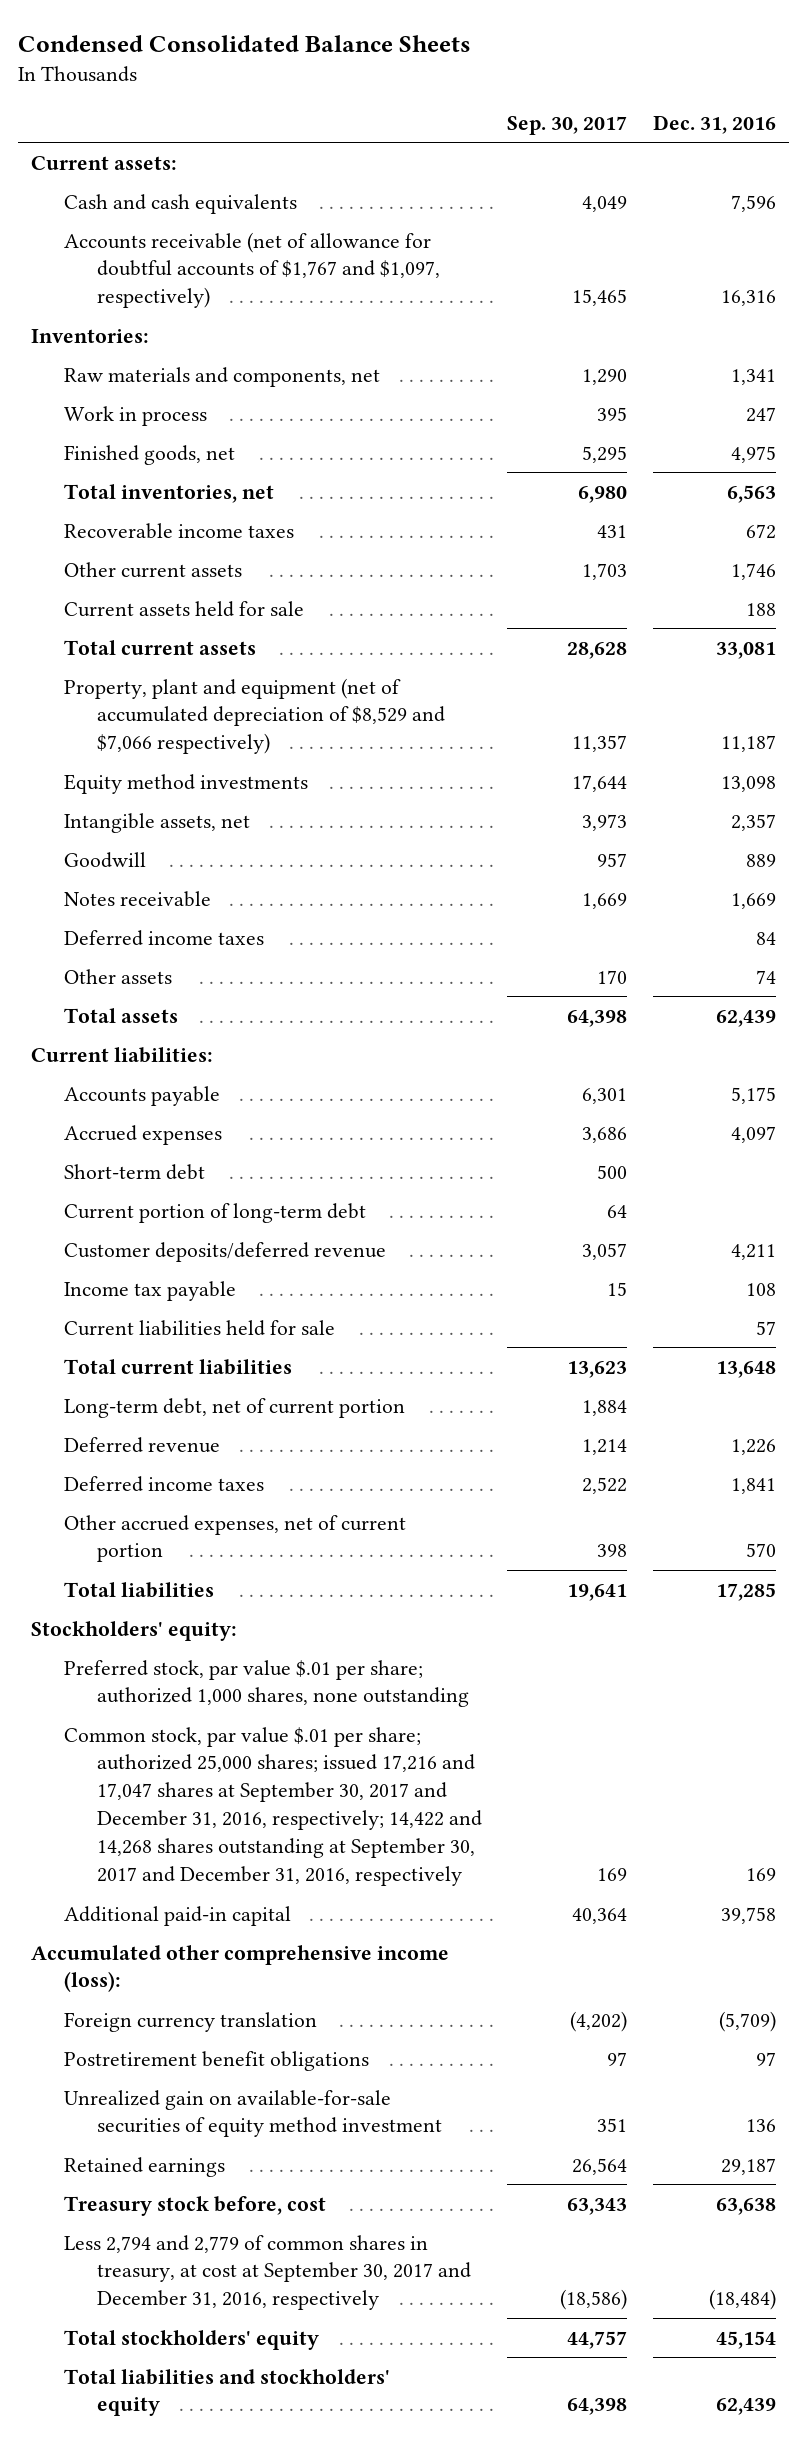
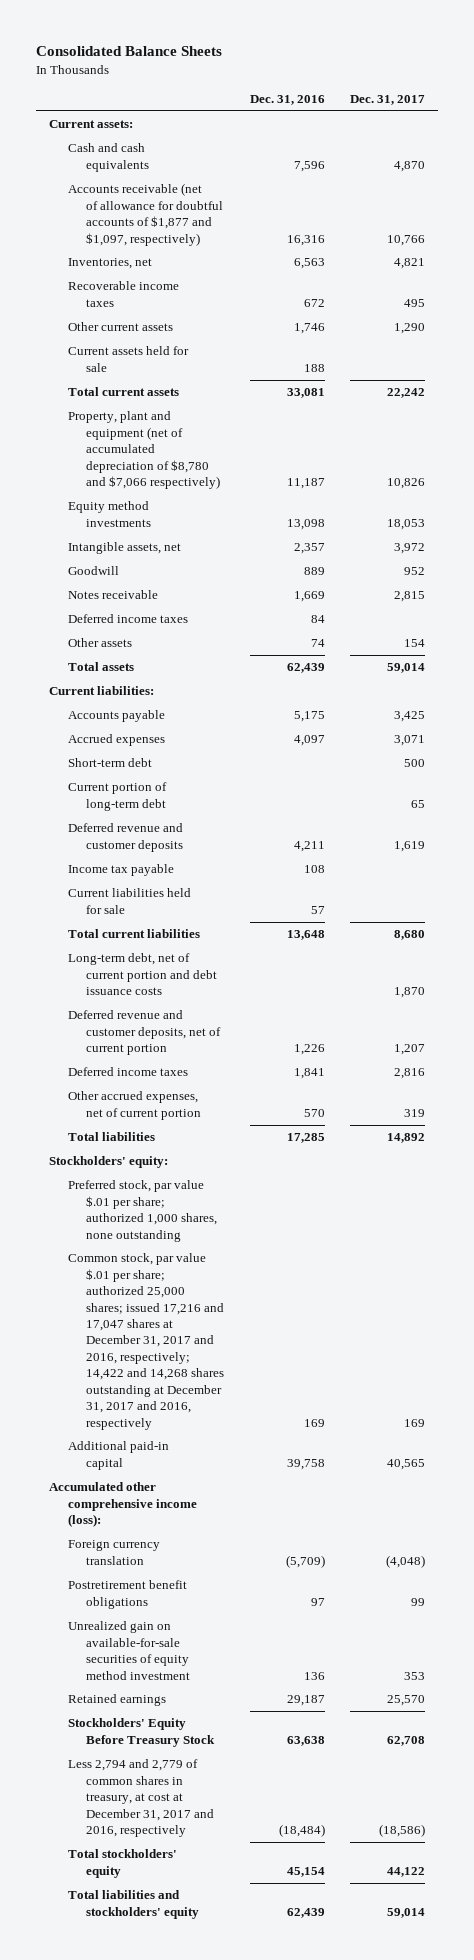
- Condensed Consolidated Balance Sheets
+ Consolidated Balance Sheets
- | Sep. 30, 2017 | Dec. 31, 2016
+ | Dec. 31, 2016 | Dec. 31, 2017
- Accounts receivable (net of allowance for doubtful accounts of $1,767 and $1,097, respectively) | 15,465 | 16,316
- Inventories:
- Raw materials and components, net | 1,290 | 1,341
- Work in process | 395 | 247
- Finished goods, net | 5,295 | 4,975
- Total inventories, net | 6,980 | 6,563
+ Accounts receivable (net of allowance for doubtful accounts of $1,877 and $1,097, respectively) | 16,316 | 10,766
+ Inventories, net | 6,563 | 4,821
- Property, plant and equipment (net of accumulated depreciation of $8,529 and $7,066 respectively) | 11,357 | 11,187
+ Property, plant and equipment (net of accumulated depreciation of $8,780 and $7,066 respectively) | 11,187 | 10,826
- Customer deposits/deferred revenue | 3,057 | 4,211
+ Deferred revenue and customer deposits | 4,211 | 1,619
- Long-term debt, net of current portion | 1,884 |
- Deferred revenue | 1,214 | 1,226
+ Long-term debt, net of current portion and debt issuance costs | | 1,870
+ Deferred revenue and customer deposits, net of current portion | 1,226 | 1,207
- Common stock, par value $.01 per share; authorized 25,000 shares; issued 17,216 and 17,047 shares at September 30, 2017 and December 31, 2016, respectively; 14,422 and 14,268 shares outstanding at September 30, 2017 and December 31, 2016, respectively | 169 | 169
+ Common stock, par value $.01 per share; authorized 25,000 shares; issued 17,216 and 17,047 shares at December 31, 2017 and 2016, respectively; 14,422 and 14,268 shares outstanding at December 31, 2017 and 2016, respectively | 169 | 169
- Treasury stock before, cost | 63,343 | 63,638
- Less 2,794 and 2,779 of common shares in treasury, at cost at September 30, 2017 and December 31, 2016, respectively | (18,586) | (18,484)
+ Stockholders' Equity Before Treasury Stock | 63,638 | 62,708
+ Less 2,794 and 2,779 of common shares in treasury, at cost at December 31, 2017 and 2016, respectively | (18,484) | (18,586)

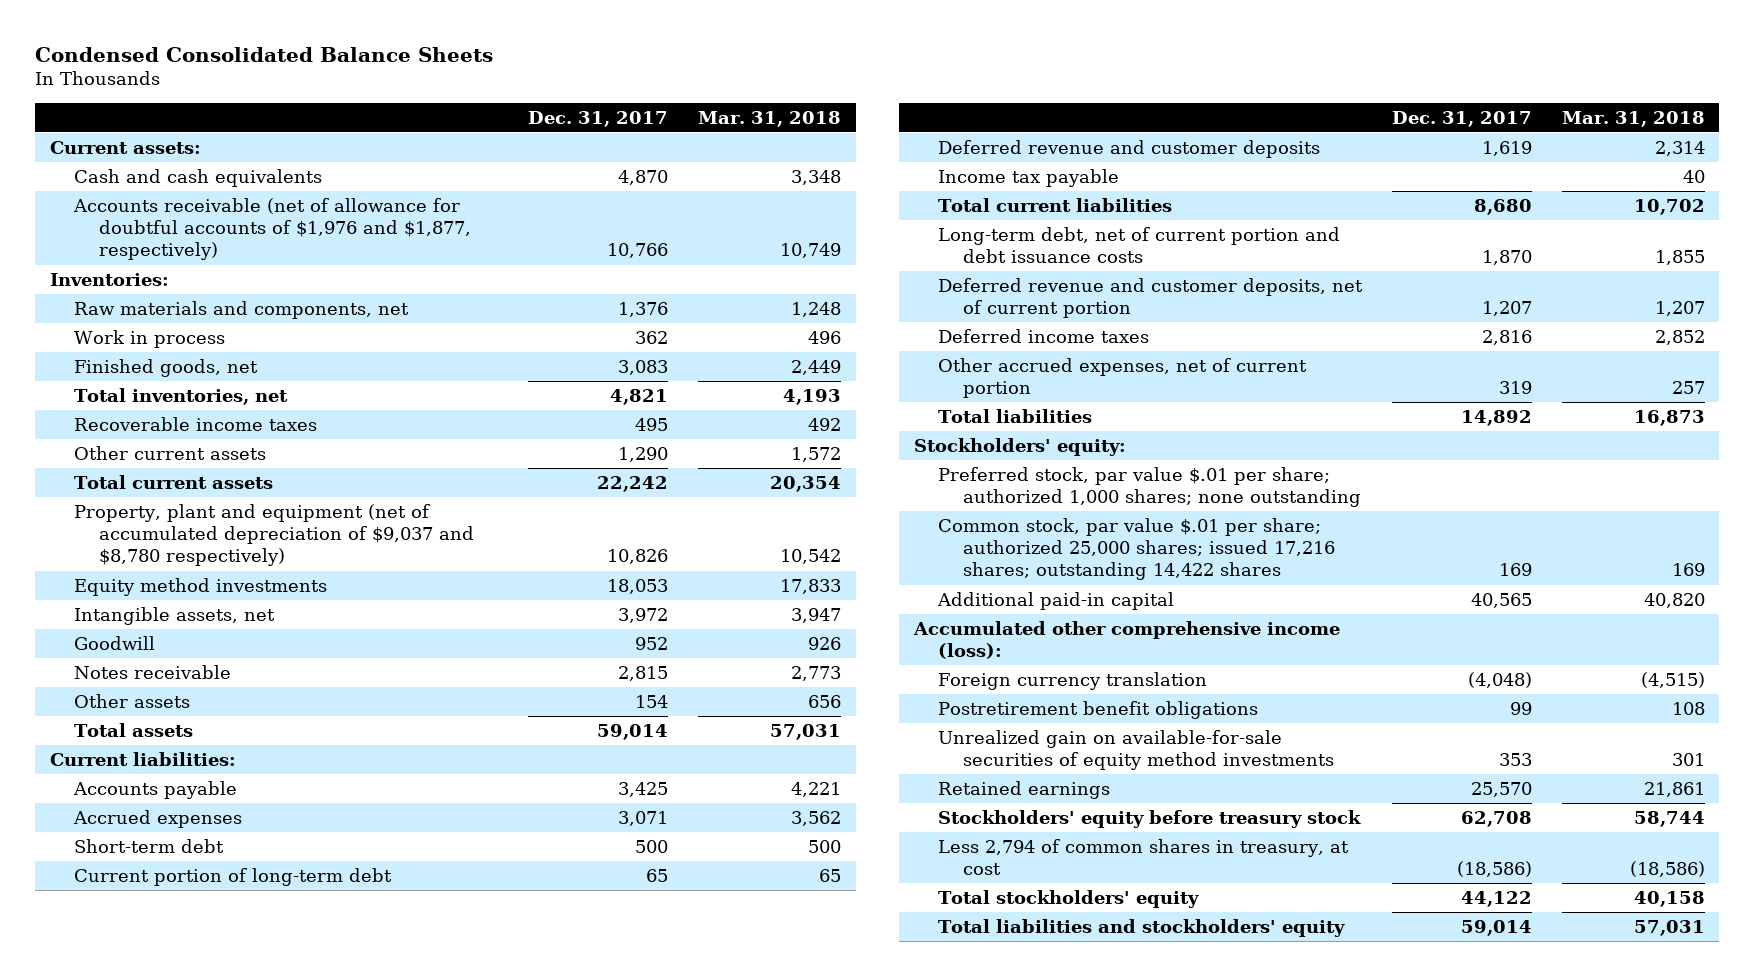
- Consolidated Balance Sheets
+ Condensed Consolidated Balance Sheets
- | Dec. 31, 2016 | Dec. 31, 2017
+ | Dec. 31, 2017 | Mar. 31, 2018
- Accounts receivable (net of allowance for doubtful accounts of $1,877 and $1,097, respectively) | 16,316 | 10,766
- Inventories, net | 6,563 | 4,821
+ Accounts receivable (net of allowance for doubtful accounts of $1,976 and $1,877, respectively) | 10,766 | 10,749
+ Inventories:
+ Raw materials and components, net | 1,376 | 1,248
+ Work in process | 362 | 496
+ Finished goods, net | 3,083 | 2,449
+ Total inventories, net | 4,821 | 4,193
- Current assets held for sale | 188 |
- Property, plant and equipment (net of accumulated depreciation of $8,780 and $7,066 respectively) | 11,187 | 10,826
+ Property, plant and equipment (net of accumulated depreciation of $9,037 and $8,780 respectively) | 10,826 | 10,542
- Deferred income taxes | 84 |
- Current liabilities held for sale | 57 |
- Preferred stock, par value $.01 per share; authorized 1,000 shares, none outstanding
- Common stock, par value $.01 per share; authorized 25,000 shares; issued 17,216 and 17,047 shares at December 31, 2017 and 2016, respectively; 14,422 and 14,268 shares outstanding at December 31, 2017 and 2016, respectively | 169 | 169
+ Preferred stock, par value $.01 per share; authorized 1,000 shares; none outstanding
+ Common stock, par value $.01 per share; authorized 25,000 shares; issued 17,216 shares; outstanding 14,422 shares | 169 | 169
- Unrealized gain on available-for-sale securities of equity method investment | 136 | 353
+ Unrealized gain on available-for-sale securities of equity method investments | 353 | 301
- Stockholders' Equity Before Treasury Stock | 63,638 | 62,708
- Less 2,794 and 2,779 of common shares in treasury, at cost at December 31, 2017 and 2016, respectively | (18,484) | (18,586)
+ Stockholders' equity before treasury stock | 62,708 | 58,744
+ Less 2,794 of common shares in treasury, at cost | (18,586) | (18,586)

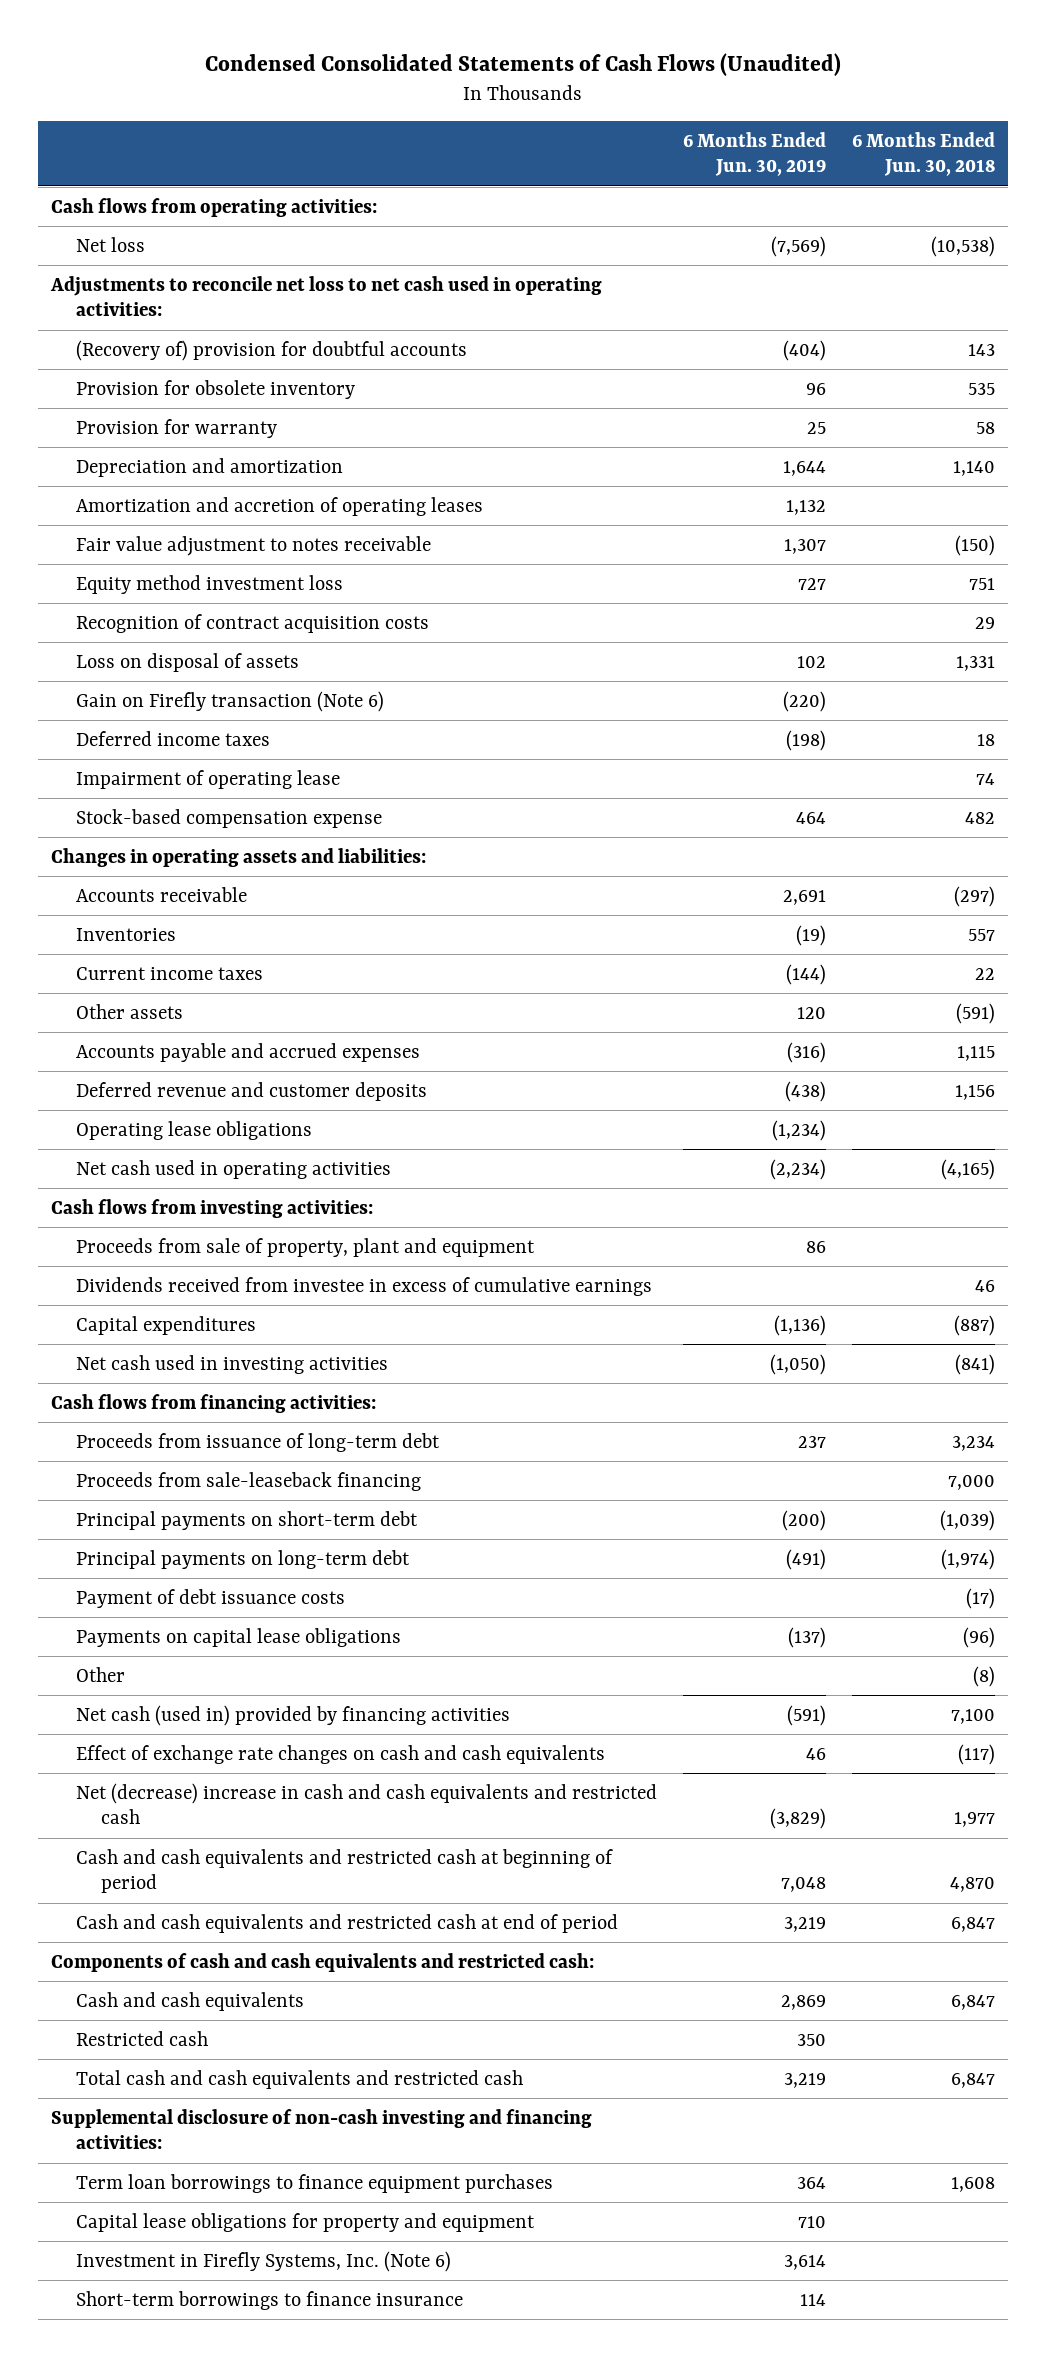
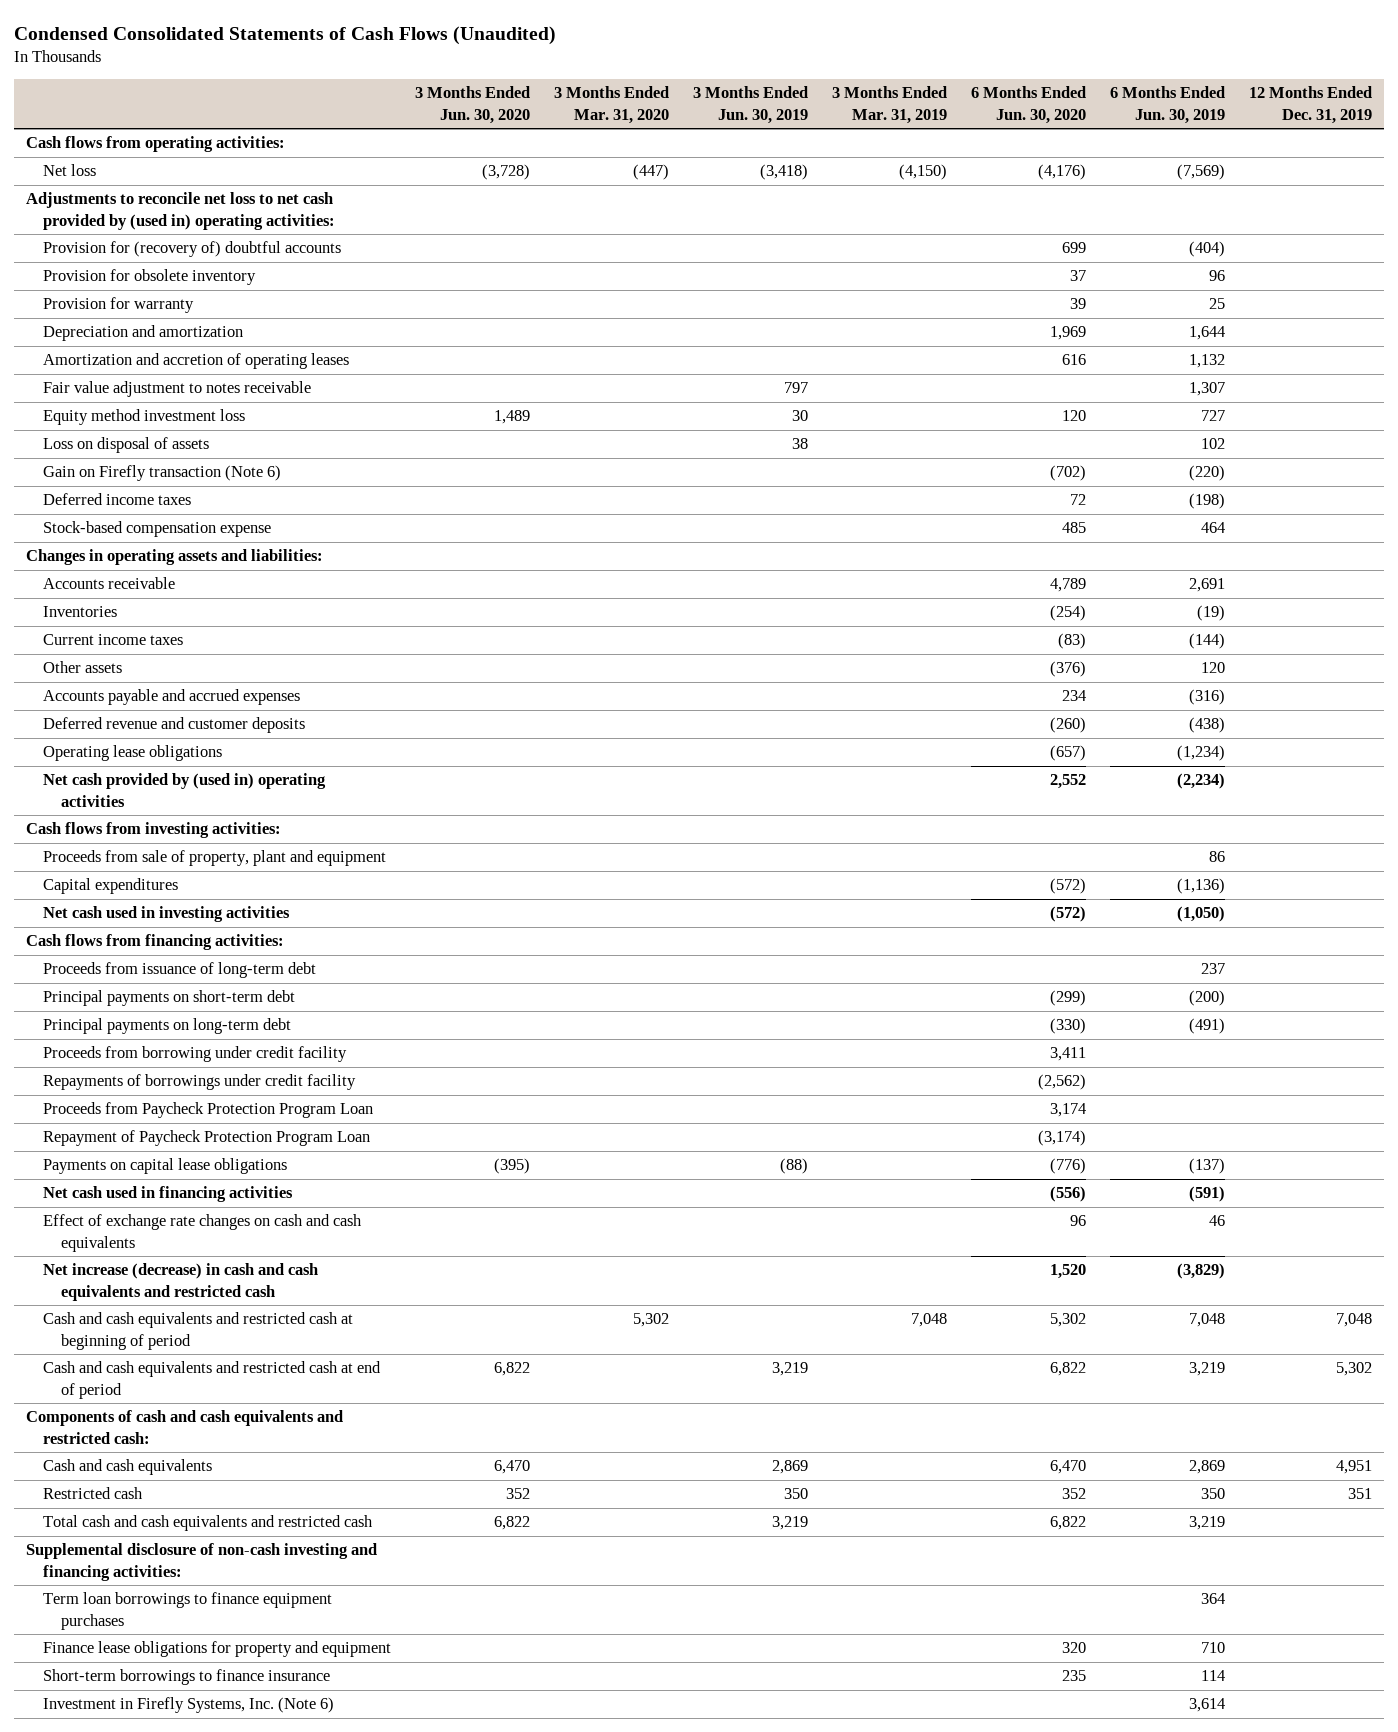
- | 6 Months Ended Jun. 30, 2019 | 6 Months Ended Jun. 30, 2018
+ | 3 Months Ended Jun. 30, 2020 | 3 Months Ended Mar. 31, 2020 | 3 Months Ended Jun. 30, 2019 | 3 Months Ended Mar. 31, 2019 | 6 Months Ended Jun. 30, 2020 | 6 Months Ended Jun. 30, 2019 | 12 Months Ended Dec. 31, 2019
- Adjustments to reconcile net loss to net cash used in operating activities:
- (Recovery of) provision for doubtful accounts | (404) | 143
+ Adjustments to reconcile net loss to net cash provided by (used in) operating activities:
+ Provision for (recovery of) doubtful accounts | | | | | 699 | (404) |
- Recognition of contract acquisition costs | | 29
- Impairment of operating lease | | 74
- Net cash used in operating activities | (2,234) | (4,165)
+ Net cash provided by (used in) operating activities | | | | | 2,552 | (2,234) |
- Dividends received from investee in excess of cumulative earnings | | 46
- Proceeds from sale-leaseback financing | | 7,000
- Payment of debt issuance costs | | (17)
+ Proceeds from borrowing under credit facility | | | | | 3,411 | |
+ Repayments of borrowings under credit facility | | | | | (2,562) | |
+ Proceeds from Paycheck Protection Program Loan | | | | | 3,174 | |
+ Repayment of Paycheck Protection Program Loan | | | | | (3,174) | |
- Other | | (8)
- Net cash (used in) provided by financing activities | (591) | 7,100
+ Net cash used in financing activities | | | | | (556) | (591) |
- Net (decrease) increase in cash and cash equivalents and restricted cash | (3,829) | 1,977
+ Net increase (decrease) in cash and cash equivalents and restricted cash | | | | | 1,520 | (3,829) |
- Capital lease obligations for property and equipment | 710 |
+ Finance lease obligations for property and equipment | | | | | 320 | 710 |
moved down: Investment in Firefly Systems, Inc. (Note 6) | | | | | | 3,614 |

